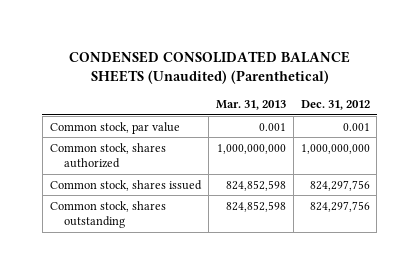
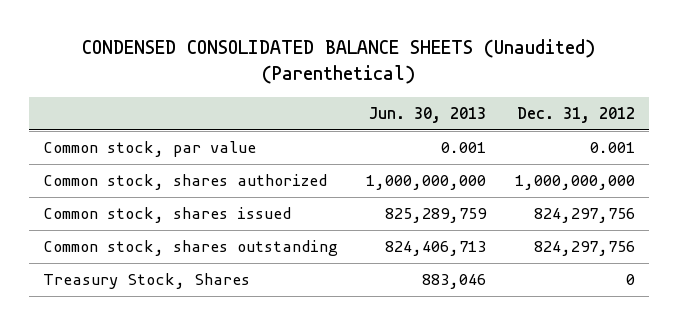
- | Mar. 31, 2013 | Dec. 31, 2012
+ | Jun. 30, 2013 | Dec. 31, 2012
+ Treasury Stock, Shares | 883,046 | 0

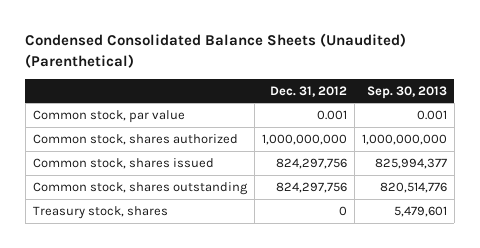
- CONDENSED CONSOLIDATED BALANCE SHEETS (Unaudited) (Parenthetical)
+ Condensed Consolidated Balance Sheets (Unaudited) (Parenthetical)
- | Jun. 30, 2013 | Dec. 31, 2012
+ | Dec. 31, 2012 | Sep. 30, 2013
- Treasury Stock, Shares | 883,046 | 0
+ Treasury stock, shares | 0 | 5,479,601

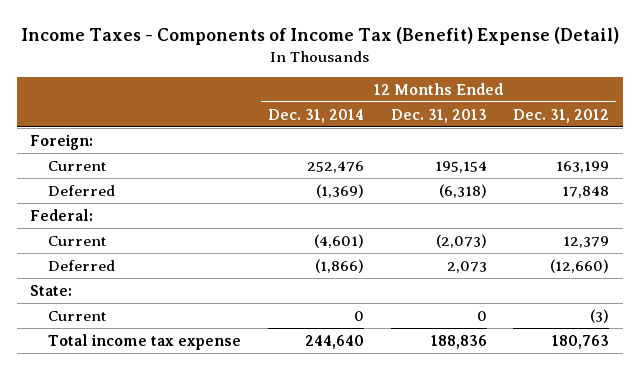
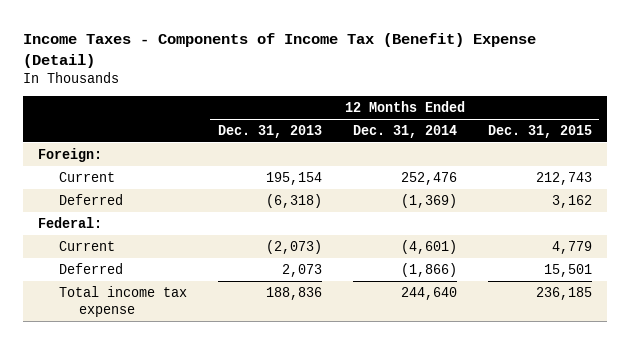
- | 12 Months Ended Dec. 31, 2014 | 12 Months Ended Dec. 31, 2013 | 12 Months Ended Dec. 31, 2012
+ | 12 Months Ended Dec. 31, 2013 | 12 Months Ended Dec. 31, 2014 | 12 Months Ended Dec. 31, 2015
- State:
- Current | 0 | 0 | (3)

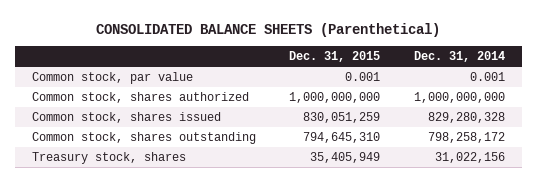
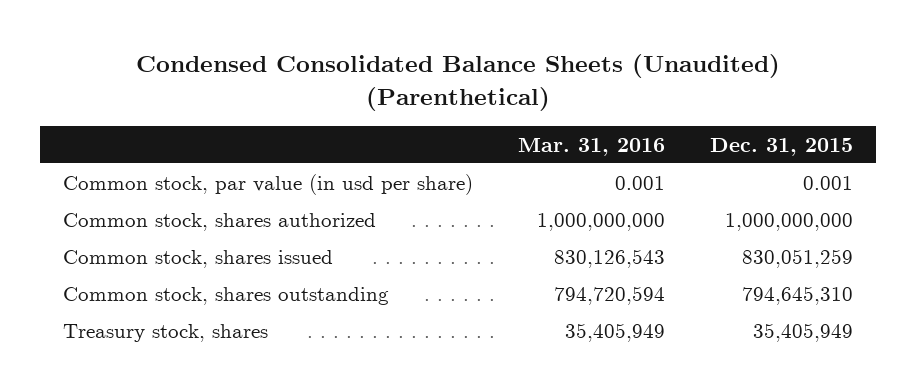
- CONSOLIDATED BALANCE SHEETS (Parenthetical)
+ Condensed Consolidated Balance Sheets (Unaudited) (Parenthetical)
- | Dec. 31, 2015 | Dec. 31, 2014
+ | Mar. 31, 2016 | Dec. 31, 2015
- Common stock, par value | 0.001 | 0.001
+ Common stock, par value (in usd per share) | 0.001 | 0.001

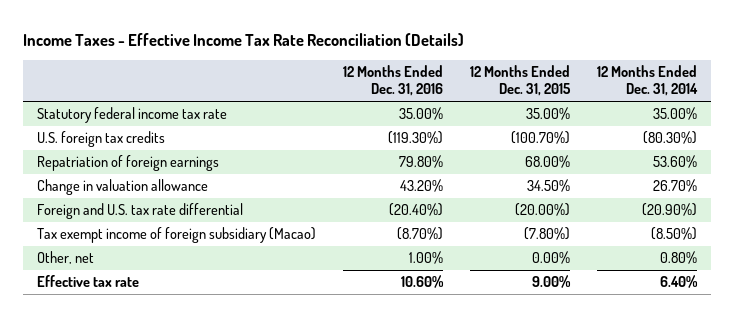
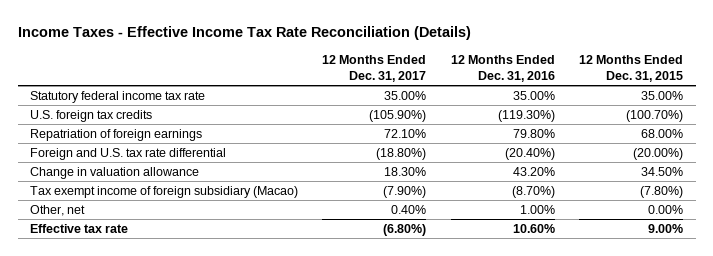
- | 12 Months Ended Dec. 31, 2016 | 12 Months Ended Dec. 31, 2015 | 12 Months Ended Dec. 31, 2014
+ | 12 Months Ended Dec. 31, 2017 | 12 Months Ended Dec. 31, 2016 | 12 Months Ended Dec. 31, 2015
moved down: Change in valuation allowance | 18.30% | 43.20% | 34.50%

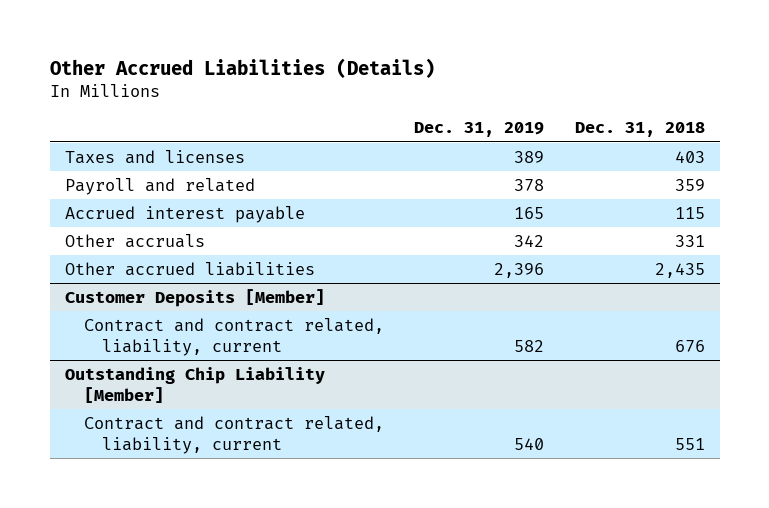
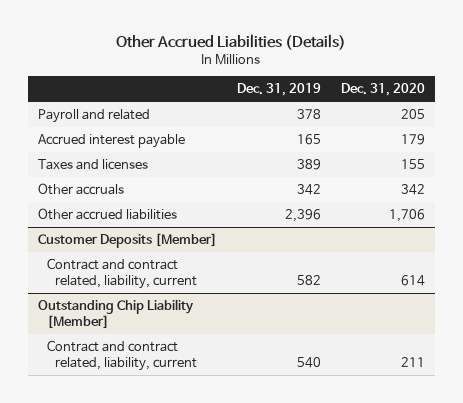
- | Dec. 31, 2019 | Dec. 31, 2018
+ | Dec. 31, 2019 | Dec. 31, 2020
moved down: Taxes and licenses | 389 | 155

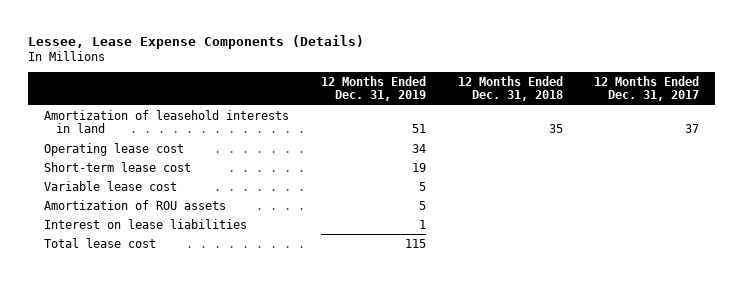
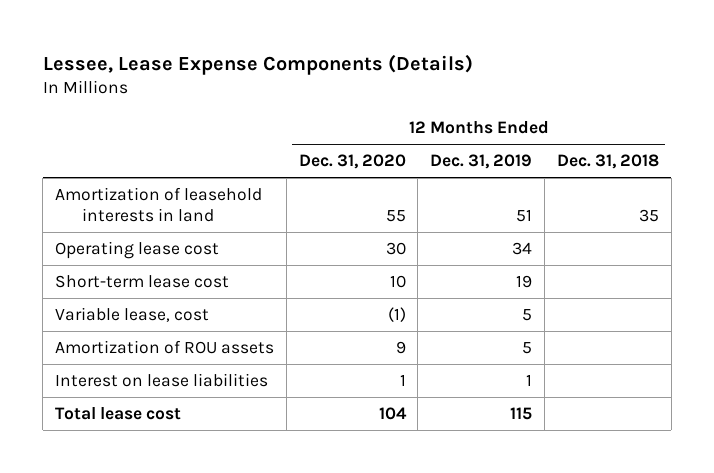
- | 12 Months Ended Dec. 31, 2019 | 12 Months Ended Dec. 31, 2018 | 12 Months Ended Dec. 31, 2017
+ | 12 Months Ended Dec. 31, 2020 | 12 Months Ended Dec. 31, 2019 | 12 Months Ended Dec. 31, 2018
- Variable lease cost | 5 | |
+ Variable lease, cost | (1) | 5 |

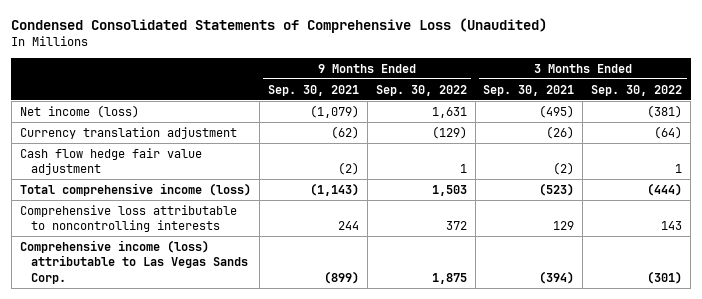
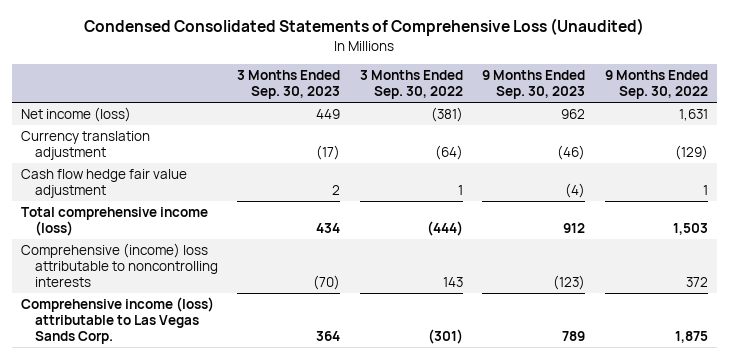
- | 9 Months Ended Sep. 30, 2021 | 9 Months Ended Sep. 30, 2022 | 3 Months Ended Sep. 30, 2021 | 3 Months Ended Sep. 30, 2022
+ | 3 Months Ended Sep. 30, 2023 | 3 Months Ended Sep. 30, 2022 | 9 Months Ended Sep. 30, 2023 | 9 Months Ended Sep. 30, 2022
- Comprehensive loss attributable to noncontrolling interests | 244 | 372 | 129 | 143
+ Comprehensive (income) loss attributable to noncontrolling interests | (70) | 143 | (123) | 372

